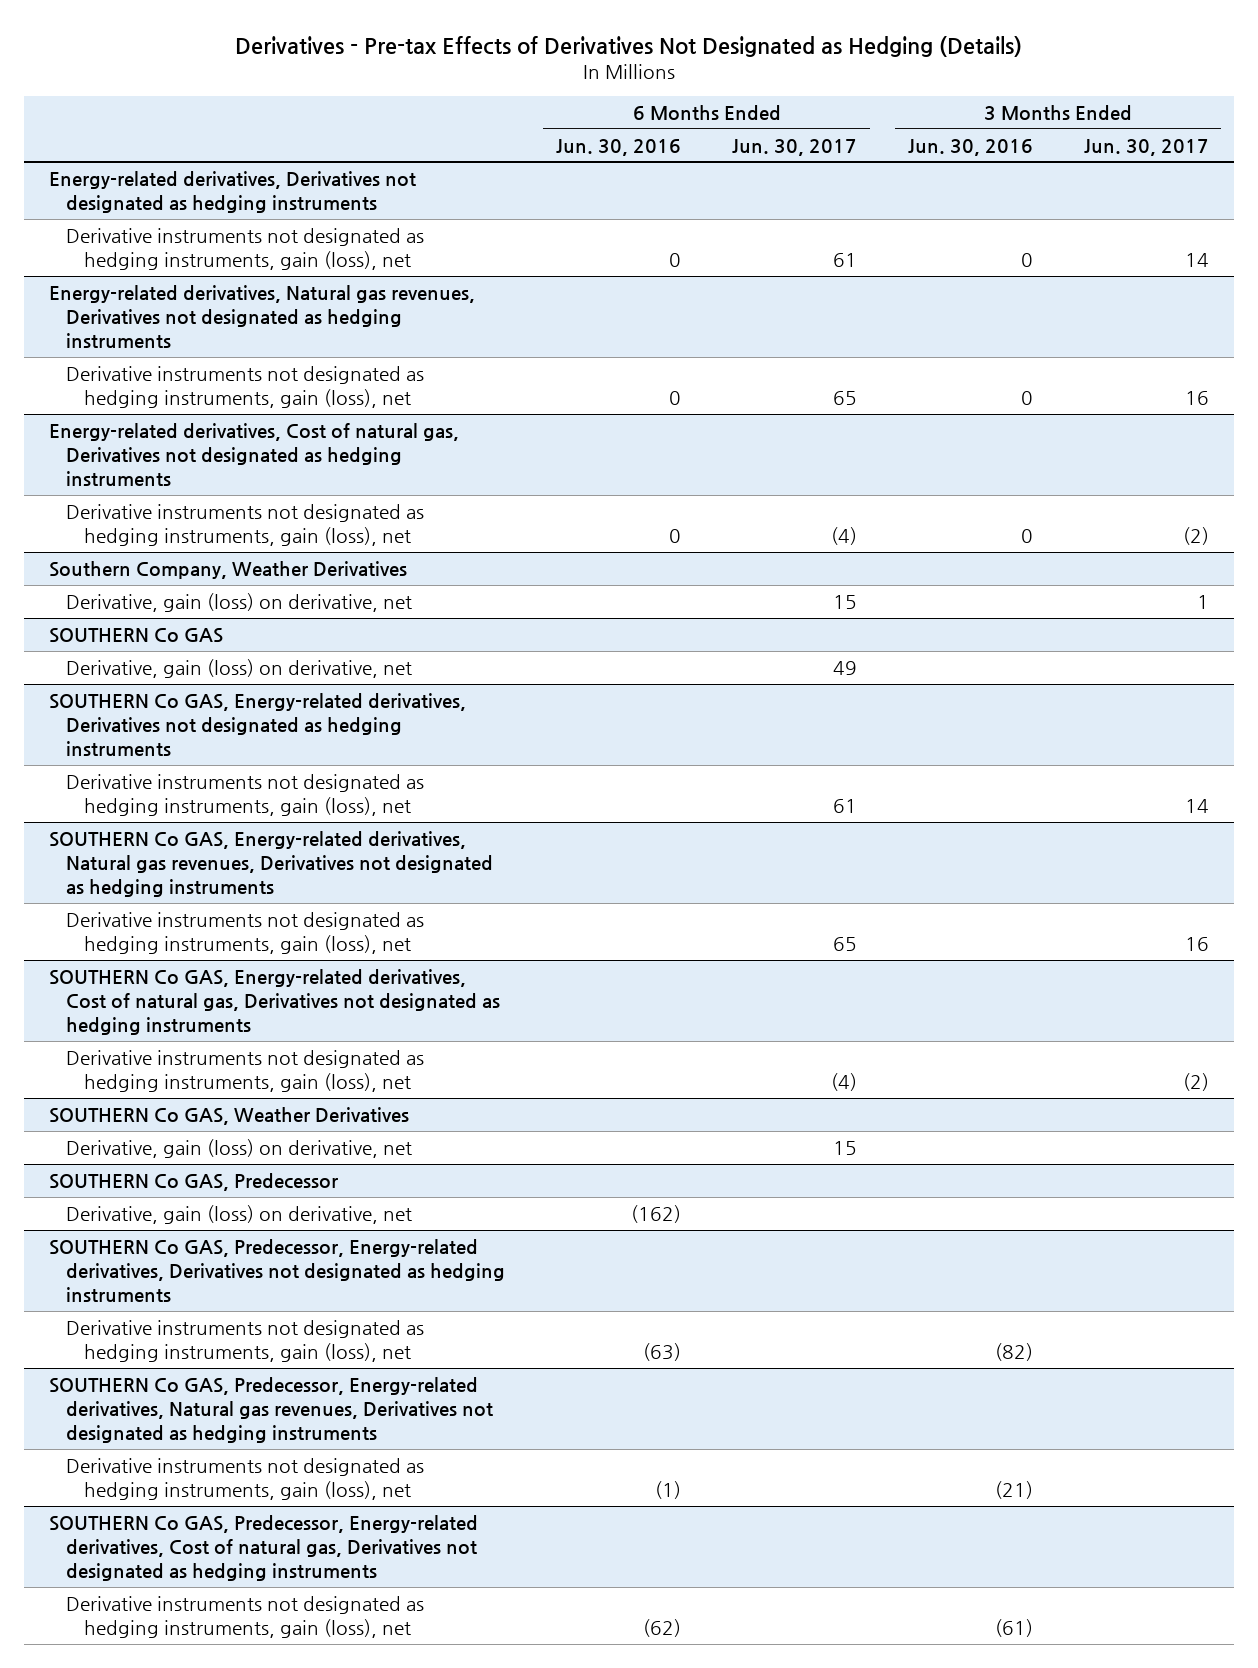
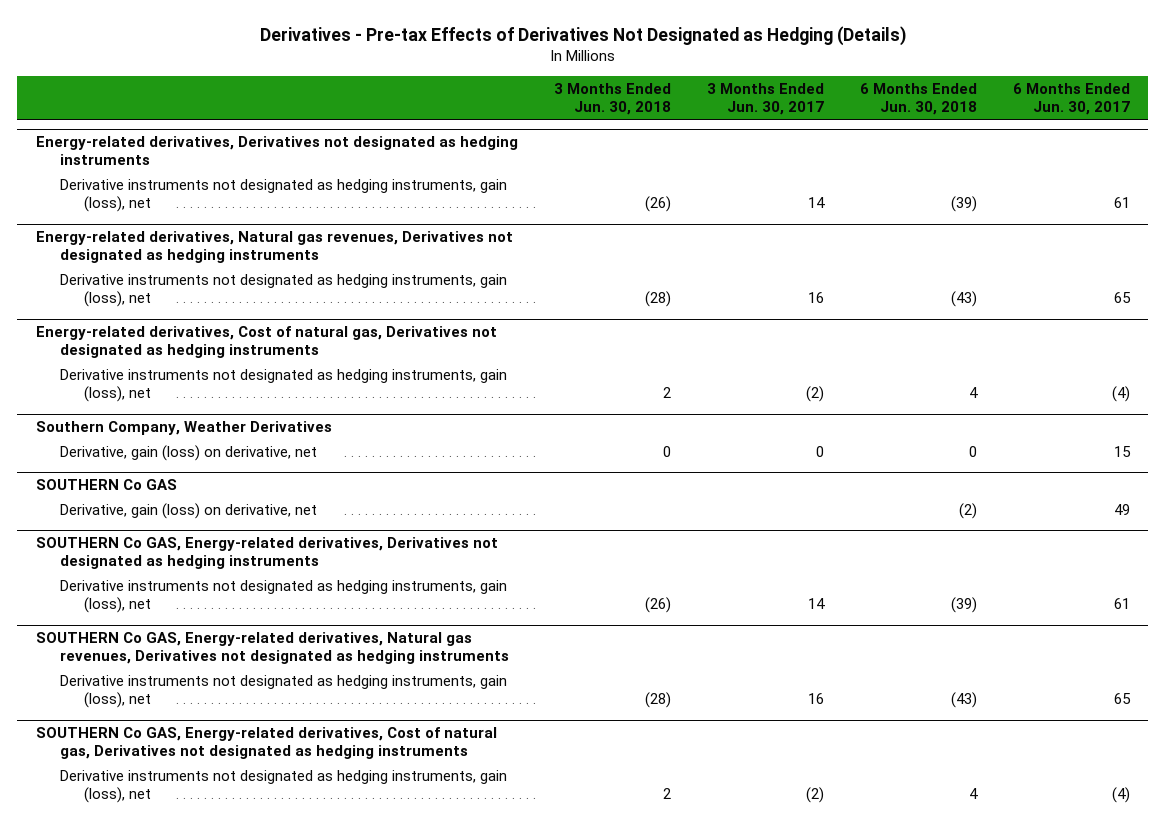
- | 6 Months Ended Jun. 30, 2016 | 6 Months Ended Jun. 30, 2017 | 3 Months Ended Jun. 30, 2016 | 3 Months Ended Jun. 30, 2017
+ | 3 Months Ended Jun. 30, 2018 | 3 Months Ended Jun. 30, 2017 | 6 Months Ended Jun. 30, 2018 | 6 Months Ended Jun. 30, 2017
@ Southern Company, Weather Derivatives
- Derivative, gain (loss) on derivative, net | | 15 | | 1
+ Derivative, gain (loss) on derivative, net | 0 | 0 | 0 | 15
- SOUTHERN Co GAS, Weather Derivatives
- Derivative, gain (loss) on derivative, net | | 15 | |
- SOUTHERN Co GAS, Predecessor
- Derivative, gain (loss) on derivative, net | (162) | | |
- SOUTHERN Co GAS, Predecessor, Energy-related derivatives, Derivatives not designated as hedging instruments
- Derivative instruments not designated as hedging instruments, gain (loss), net | (63) | | (82) |
- SOUTHERN Co GAS, Predecessor, Energy-related derivatives, Natural gas revenues, Derivatives not designated as hedging instruments
- Derivative instruments not designated as hedging instruments, gain (loss), net | (1) | | (21) |
- SOUTHERN Co GAS, Predecessor, Energy-related derivatives, Cost of natural gas, Derivatives not designated as hedging instruments
- Derivative instruments not designated as hedging instruments, gain (loss), net | (62) | | (61) |

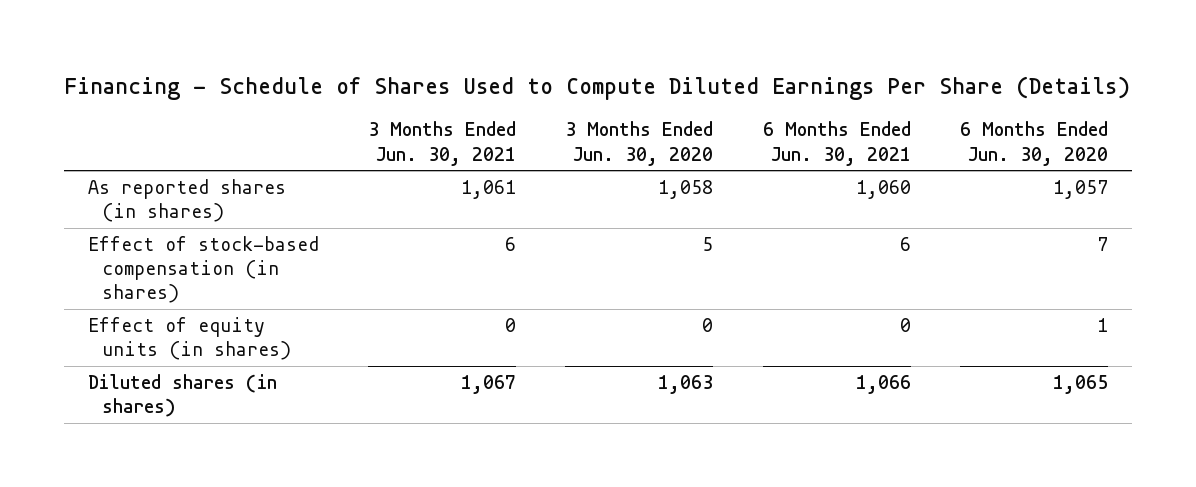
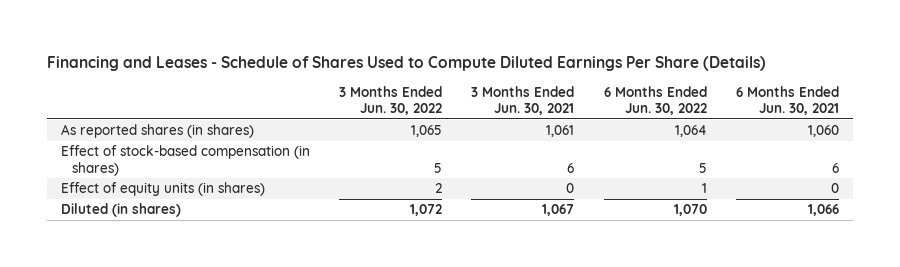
- Financing - Schedule of Shares Used to Compute Diluted Earnings Per Share (Details)
+ Financing and Leases - Schedule of Shares Used to Compute Diluted Earnings Per Share (Details)
- | 3 Months Ended Jun. 30, 2021 | 3 Months Ended Jun. 30, 2020 | 6 Months Ended Jun. 30, 2021 | 6 Months Ended Jun. 30, 2020
+ | 3 Months Ended Jun. 30, 2022 | 3 Months Ended Jun. 30, 2021 | 6 Months Ended Jun. 30, 2022 | 6 Months Ended Jun. 30, 2021
- Diluted shares (in shares) | 1,067 | 1,063 | 1,066 | 1,065
+ Diluted (in shares) | 1,072 | 1,067 | 1,070 | 1,066

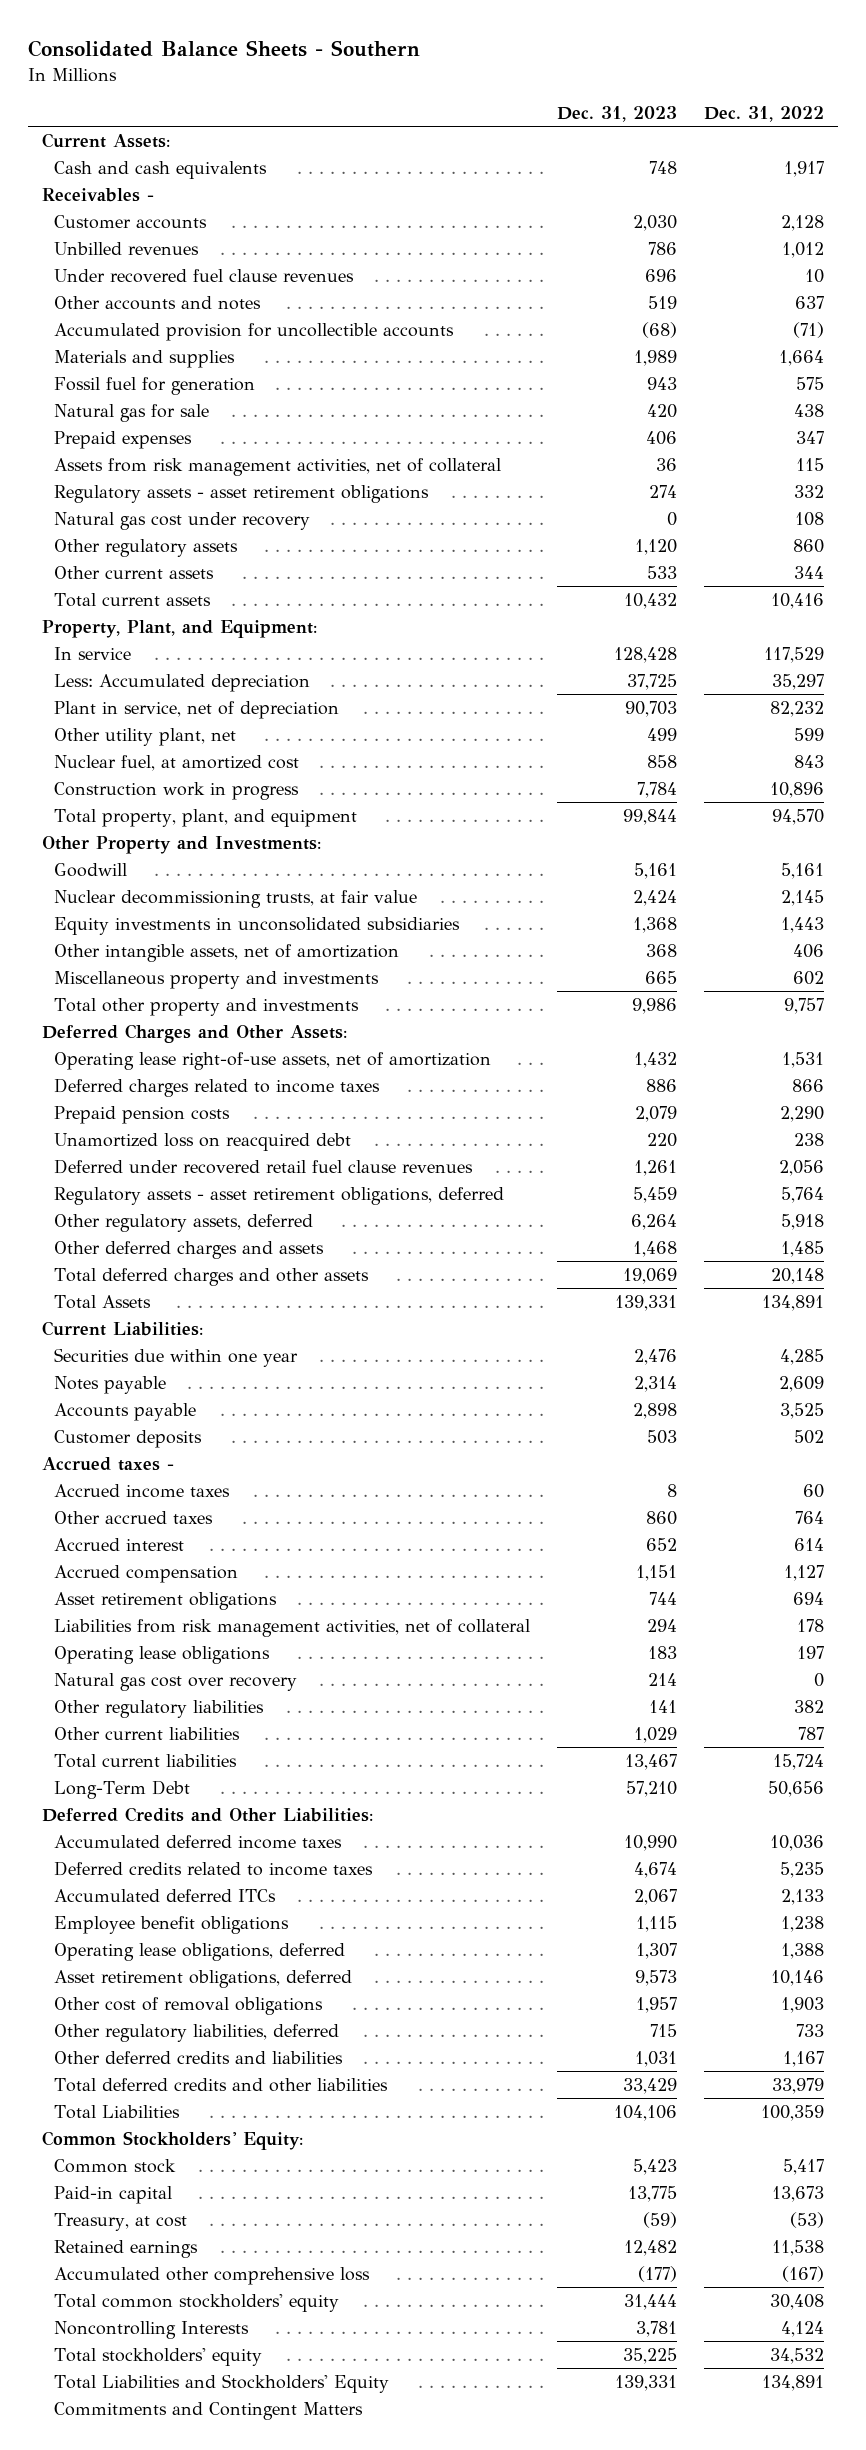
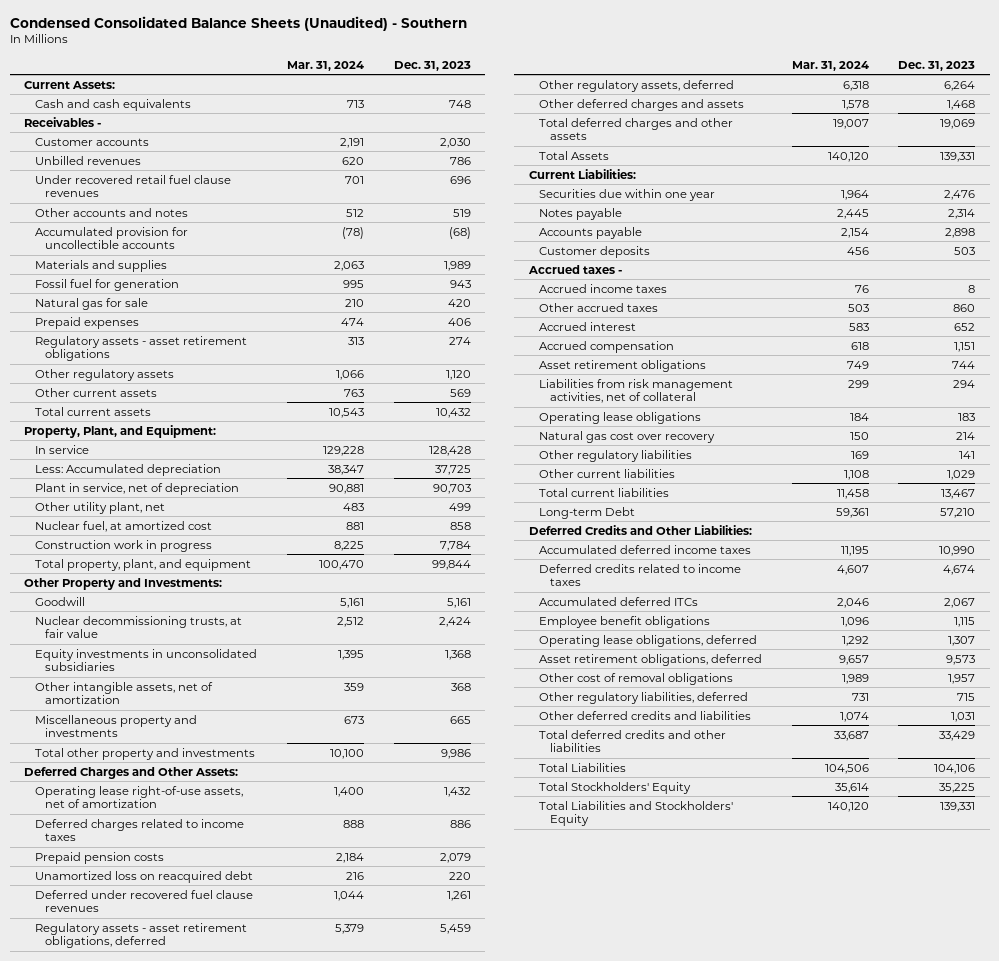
- Consolidated Balance Sheets - Southern
+ Condensed Consolidated Balance Sheets (Unaudited) - Southern
- | Dec. 31, 2023 | Dec. 31, 2022
+ | Mar. 31, 2024 | Dec. 31, 2023
- Under recovered fuel clause revenues | 696 | 10
+ Under recovered retail fuel clause revenues | 701 | 696
- Assets from risk management activities, net of collateral | 36 | 115
- Natural gas cost under recovery | 0 | 108
- Other current assets | 533 | 344
+ Other current assets | 763 | 569
- Deferred under recovered retail fuel clause revenues | 1,261 | 2,056
+ Deferred under recovered fuel clause revenues | 1,044 | 1,261
- Long-Term Debt | 57,210 | 50,656
+ Long-term Debt | 59,361 | 57,210
- Common Stockholders' Equity:
- Common stock | 5,423 | 5,417
- Paid-in capital | 13,775 | 13,673
- Treasury, at cost | (59) | (53)
- Retained earnings | 12,482 | 11,538
- Accumulated other comprehensive loss | (177) | (167)
- Total common stockholders' equity | 31,444 | 30,408
- Noncontrolling Interests | 3,781 | 4,124
- Total stockholders' equity | 35,225 | 34,532
+ Total Stockholders' Equity | 35,614 | 35,225
- Commitments and Contingent Matters

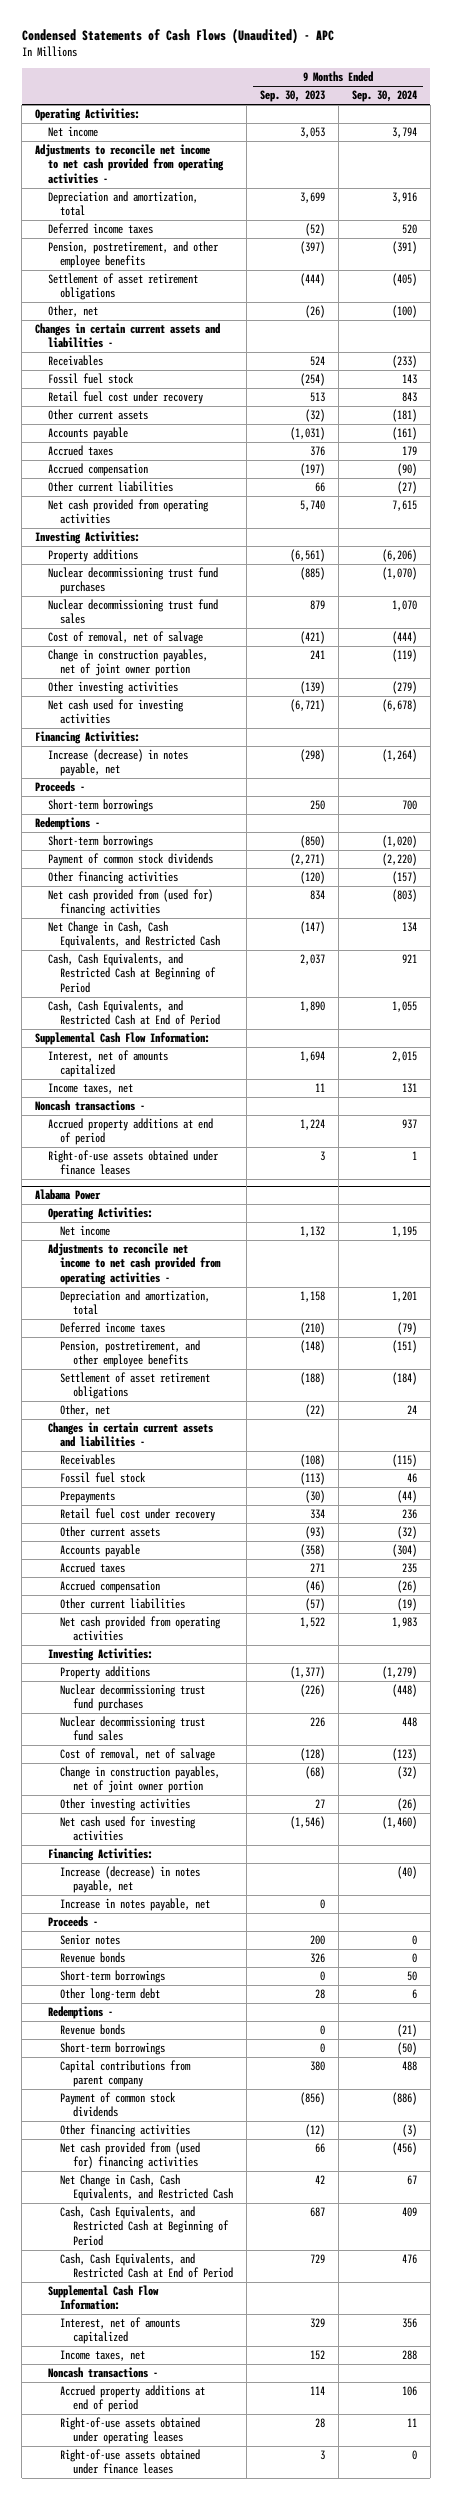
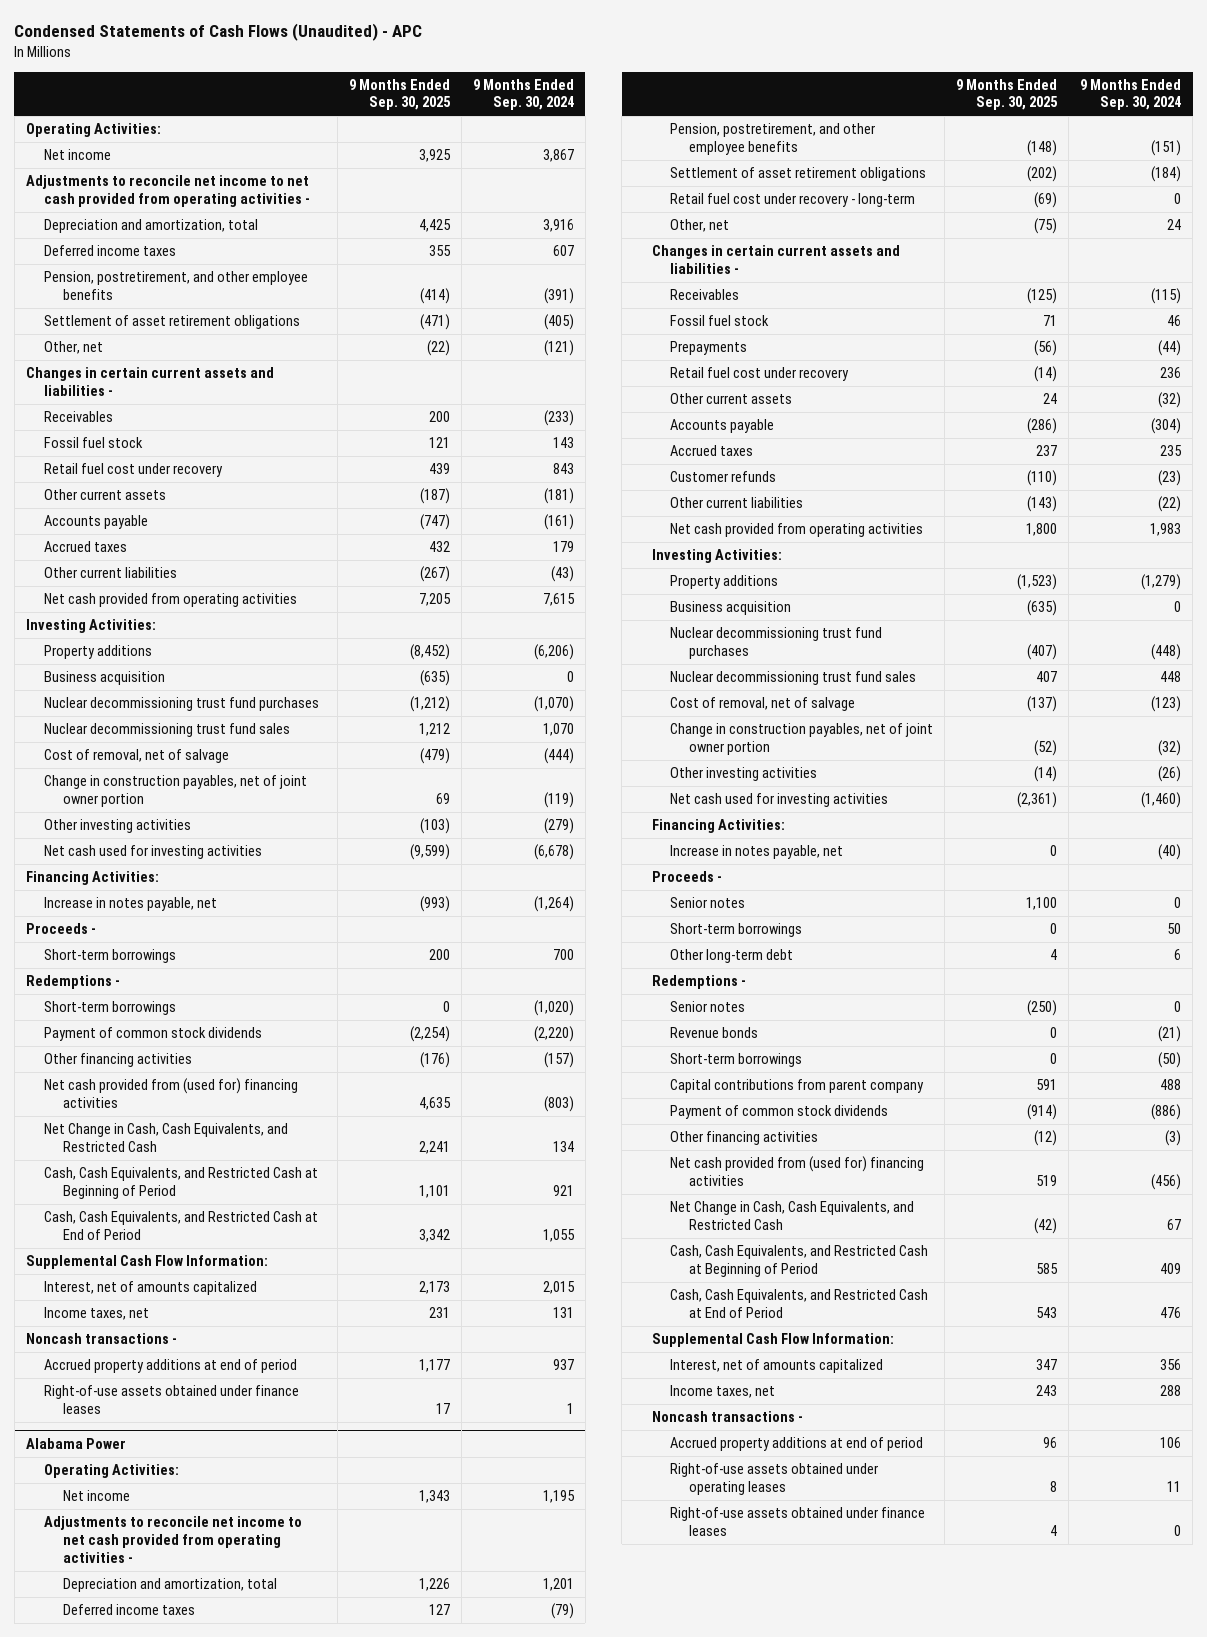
- | 9 Months Ended Sep. 30, 2023 | 9 Months Ended Sep. 30, 2024
+ | 9 Months Ended Sep. 30, 2025 | 9 Months Ended Sep. 30, 2024
- Net income | 3,053 | 3,794
+ Net income | 3,925 | 3,867
- Deferred income taxes | (52) | 520
+ Deferred income taxes | 355 | 607
- Other, net | (26) | (100)
+ Other, net | (22) | (121)
- Accrued compensation | (197) | (90)
- Other current liabilities | 66 | (27)
+ Other current liabilities | (267) | (43)
+ Business acquisition | (635) | 0
- Increase (decrease) in notes payable, net | (298) | (1,264)
+ Increase in notes payable, net | (993) | (1,264)
@ Alabama Power
+ Retail fuel cost under recovery - long-term | (69) | 0
- Accrued compensation | (46) | (26)
- Other current liabilities | (57) | (19)
+ Customer refunds | (110) | (23)
+ Other current liabilities | (143) | (22)
+ Business acquisition | (635) | 0
- Increase (decrease) in notes payable, net | | (40)
- Increase in notes payable, net | 0 |
+ Increase in notes payable, net | 0 | (40)
- Revenue bonds | 326 | 0
+ Senior notes | (250) | 0

